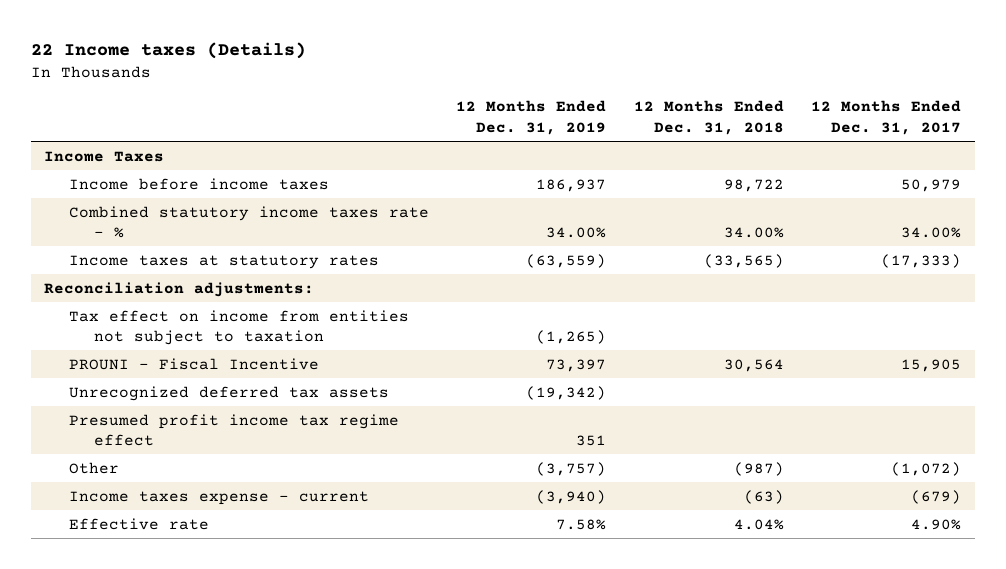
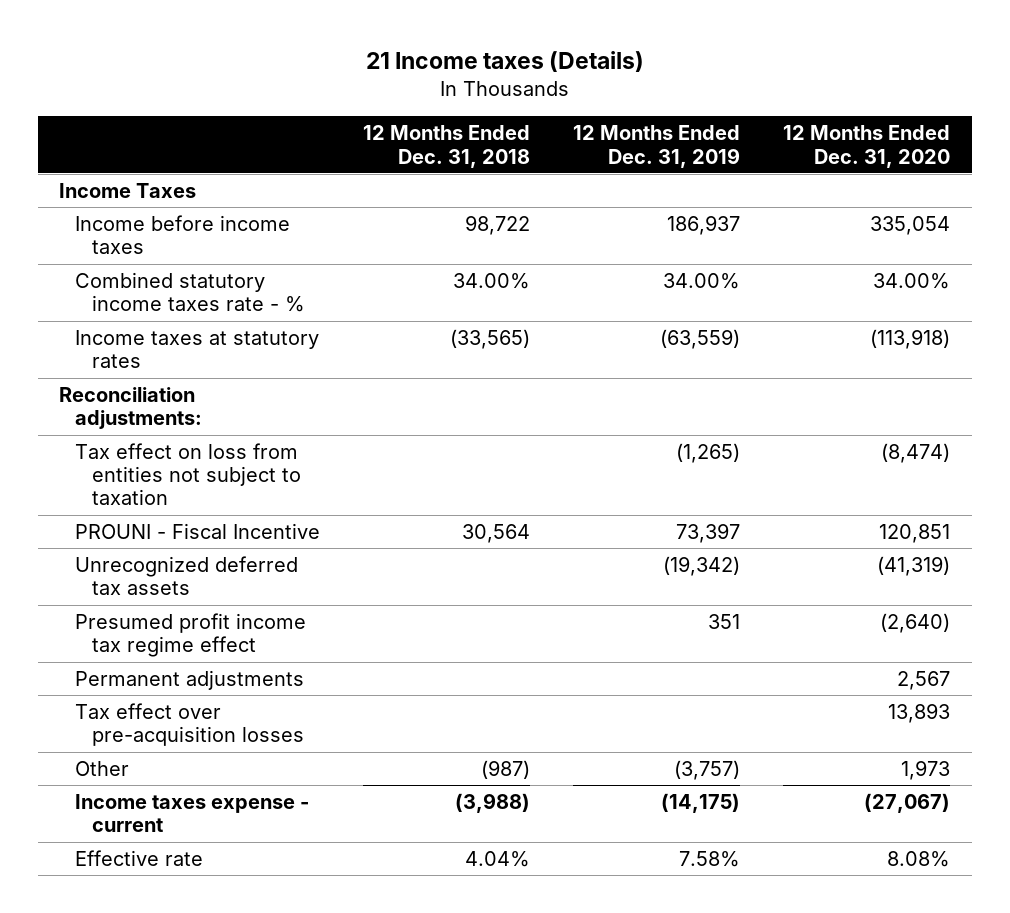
- 22 Income taxes (Details)
+ 21 Income taxes (Details)
- | 12 Months Ended Dec. 31, 2019 | 12 Months Ended Dec. 31, 2018 | 12 Months Ended Dec. 31, 2017
+ | 12 Months Ended Dec. 31, 2018 | 12 Months Ended Dec. 31, 2019 | 12 Months Ended Dec. 31, 2020
- Tax effect on income from entities not subject to taxation | (1,265) | |
+ Tax effect on loss from entities not subject to taxation | | (1,265) | (8,474)
+ Permanent adjustments | | | 2,567
+ Tax effect over pre-acquisition losses | | | 13,893
- Income taxes expense - current | (3,940) | (63) | (679)
+ Income taxes expense - current | (3,988) | (14,175) | (27,067)

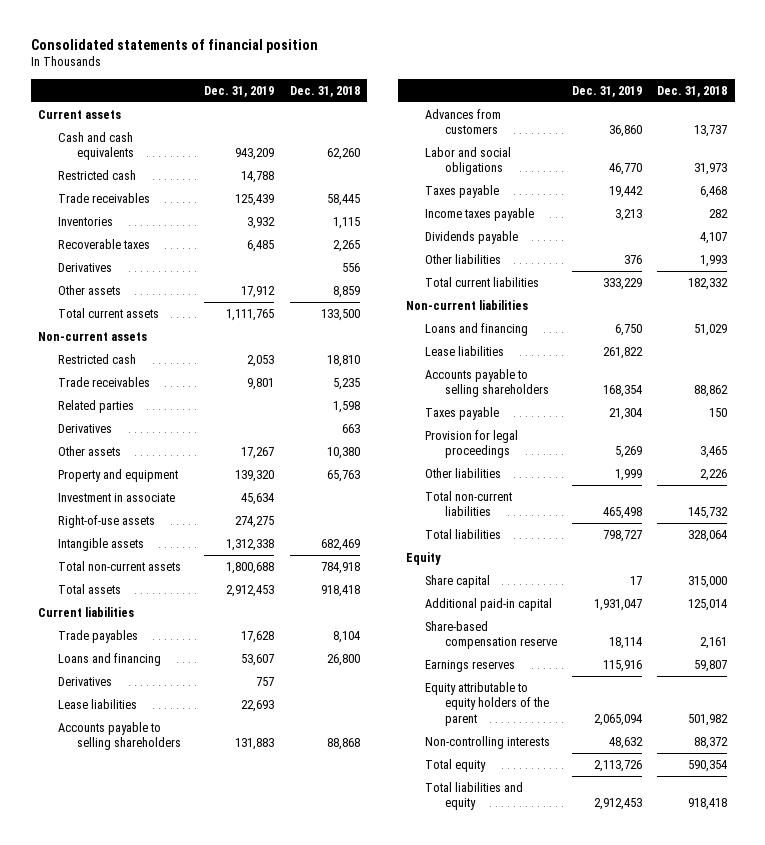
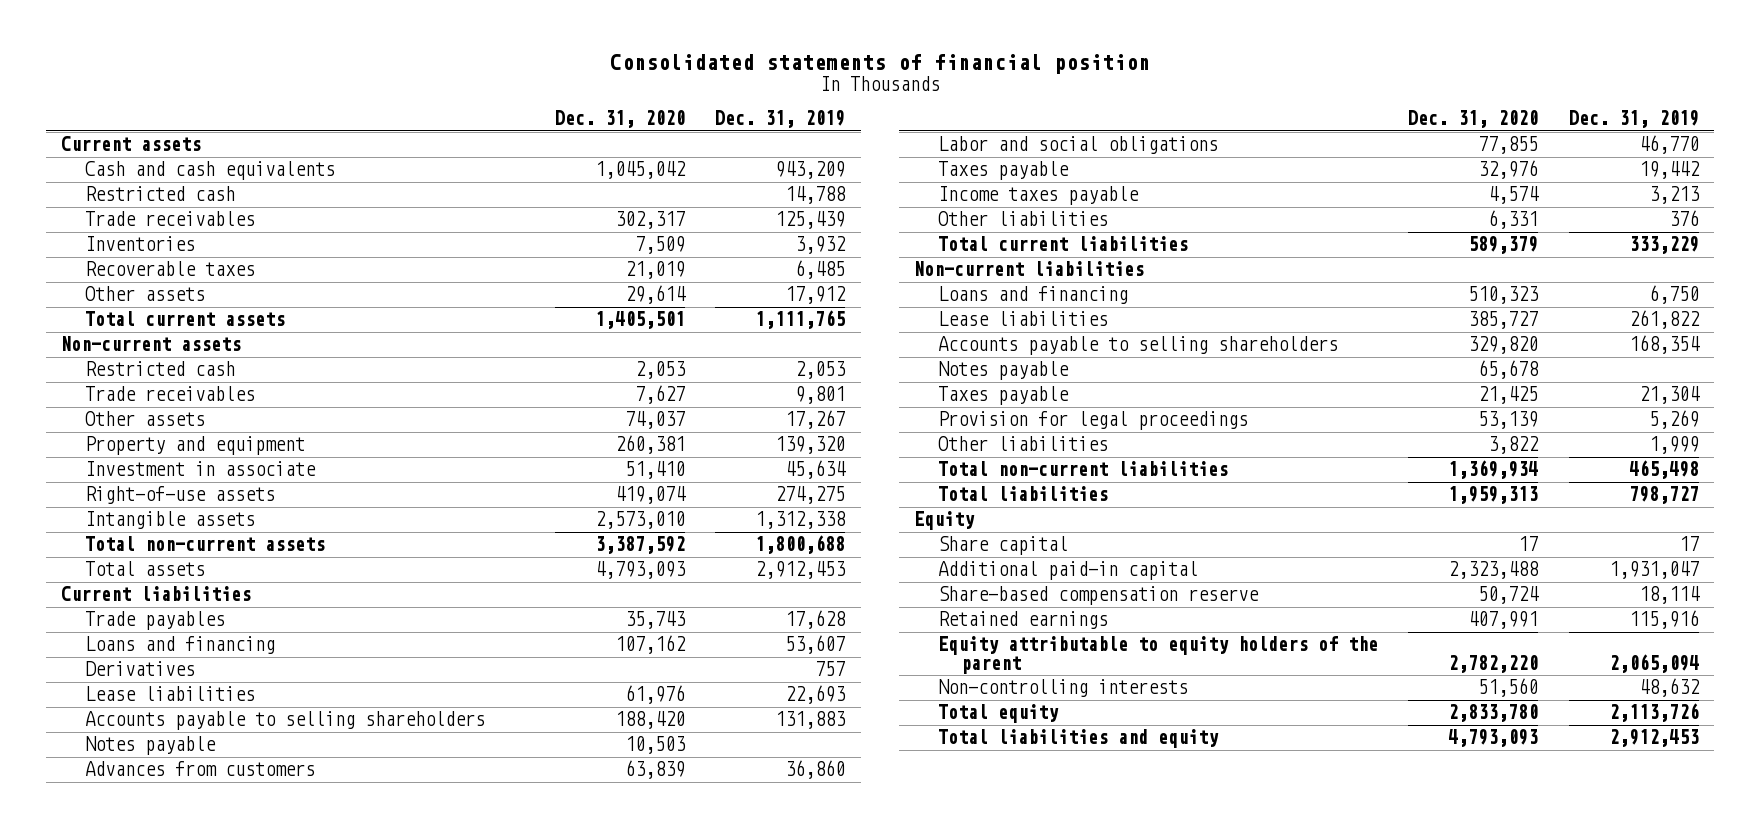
- | Dec. 31, 2019 | Dec. 31, 2018
+ | Dec. 31, 2020 | Dec. 31, 2019
- Derivatives | | 556
- Related parties | | 1,598
- Derivatives | | 663
+ Notes payable | 10,503 |
- Dividends payable | | 4,107
+ Notes payable | 65,678 |
- Earnings reserves | 115,916 | 59,807
+ Retained earnings | 407,991 | 115,916

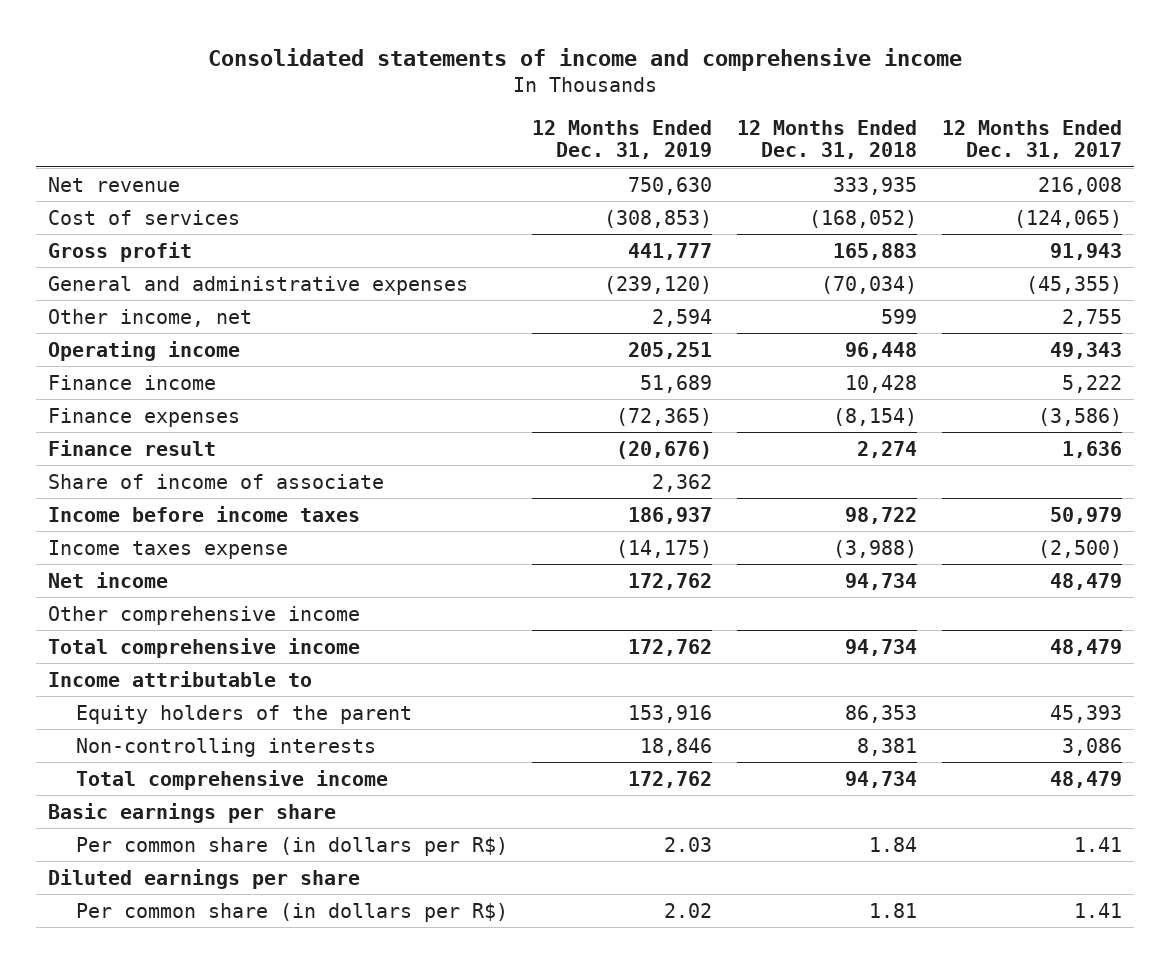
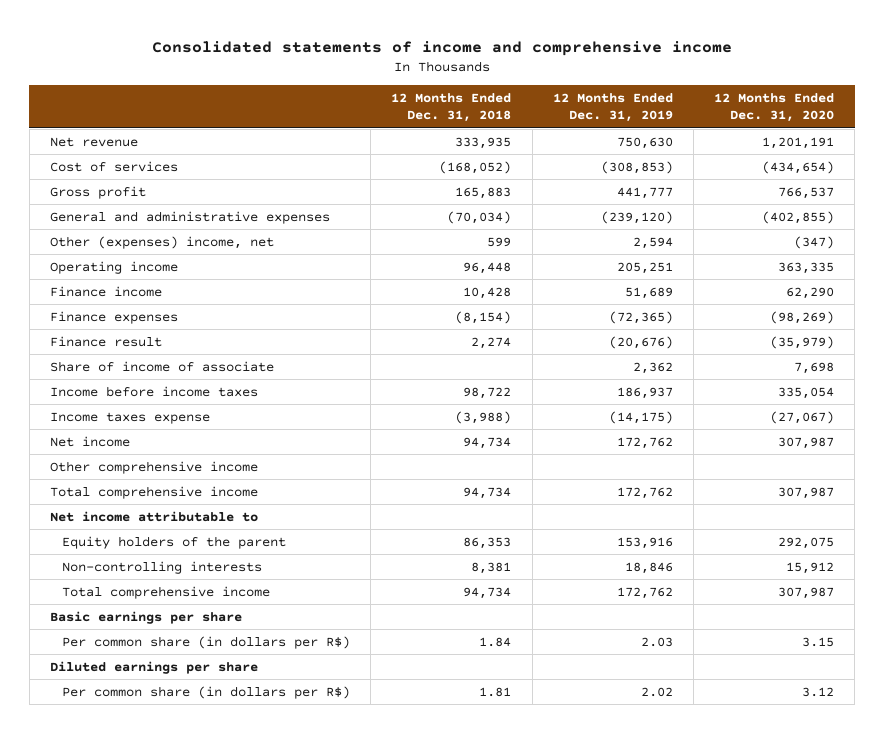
- | 12 Months Ended Dec. 31, 2019 | 12 Months Ended Dec. 31, 2018 | 12 Months Ended Dec. 31, 2017
+ | 12 Months Ended Dec. 31, 2018 | 12 Months Ended Dec. 31, 2019 | 12 Months Ended Dec. 31, 2020
- Other income, net | 2,594 | 599 | 2,755
+ Other (expenses) income, net | 599 | 2,594 | (347)
- Income attributable to
+ Net income attributable to

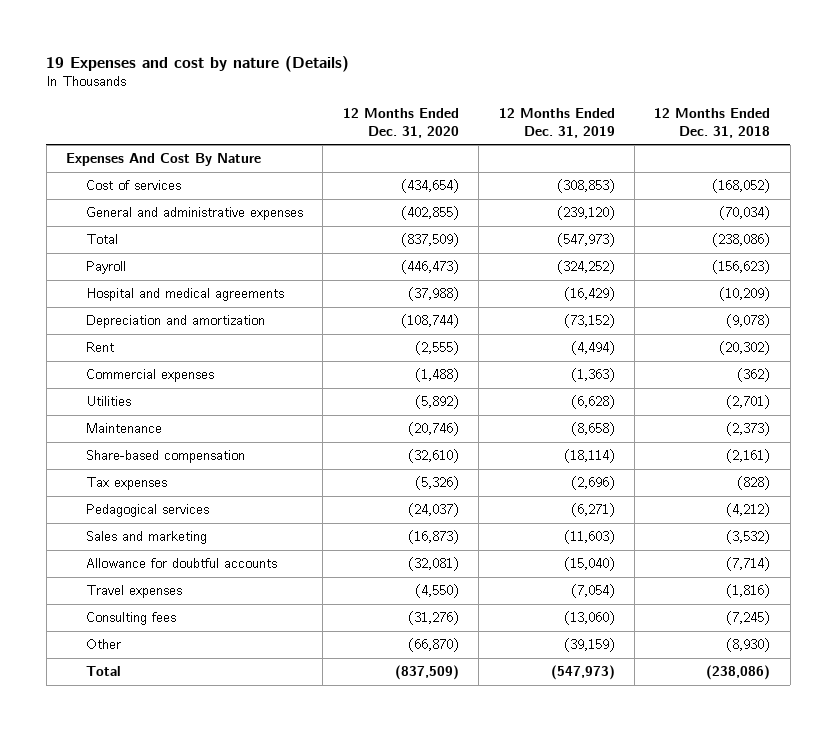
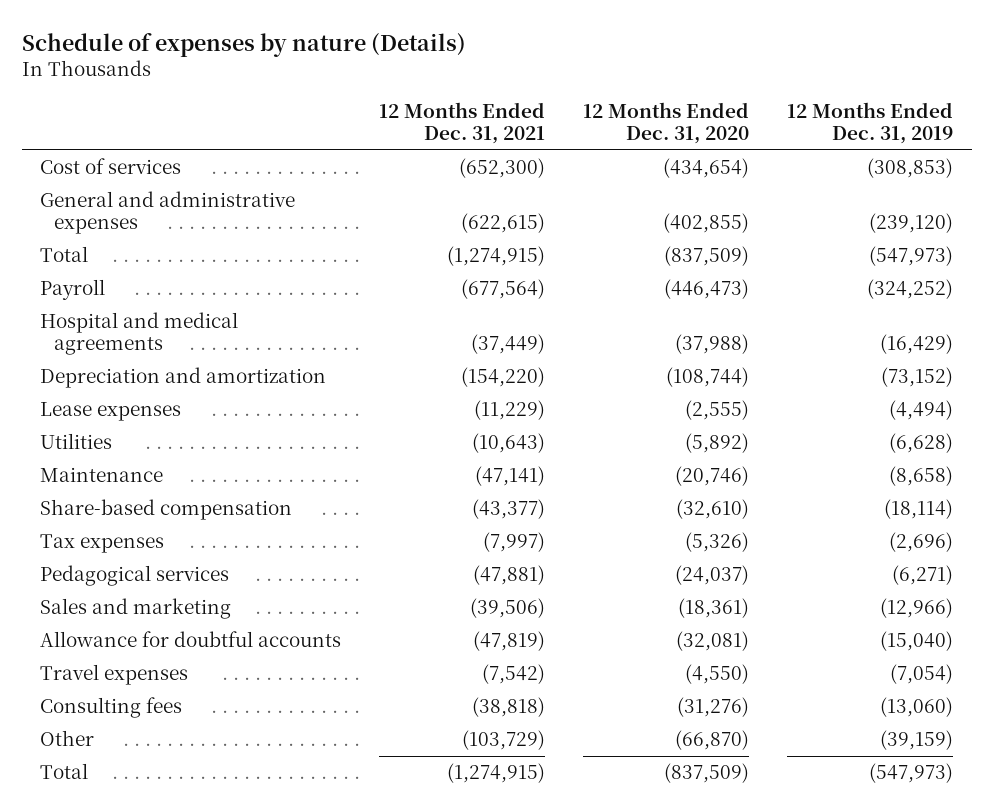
- 19 Expenses and cost by nature (Details)
+ Schedule of expenses by nature (Details)
- | 12 Months Ended Dec. 31, 2020 | 12 Months Ended Dec. 31, 2019 | 12 Months Ended Dec. 31, 2018
+ | 12 Months Ended Dec. 31, 2021 | 12 Months Ended Dec. 31, 2020 | 12 Months Ended Dec. 31, 2019
- Expenses And Cost By Nature
- Rent | (2,555) | (4,494) | (20,302)
- Commercial expenses | (1,488) | (1,363) | (362)
+ Lease expenses | (11,229) | (2,555) | (4,494)
- Sales and marketing | (16,873) | (11,603) | (3,532)
+ Sales and marketing | (39,506) | (18,361) | (12,966)

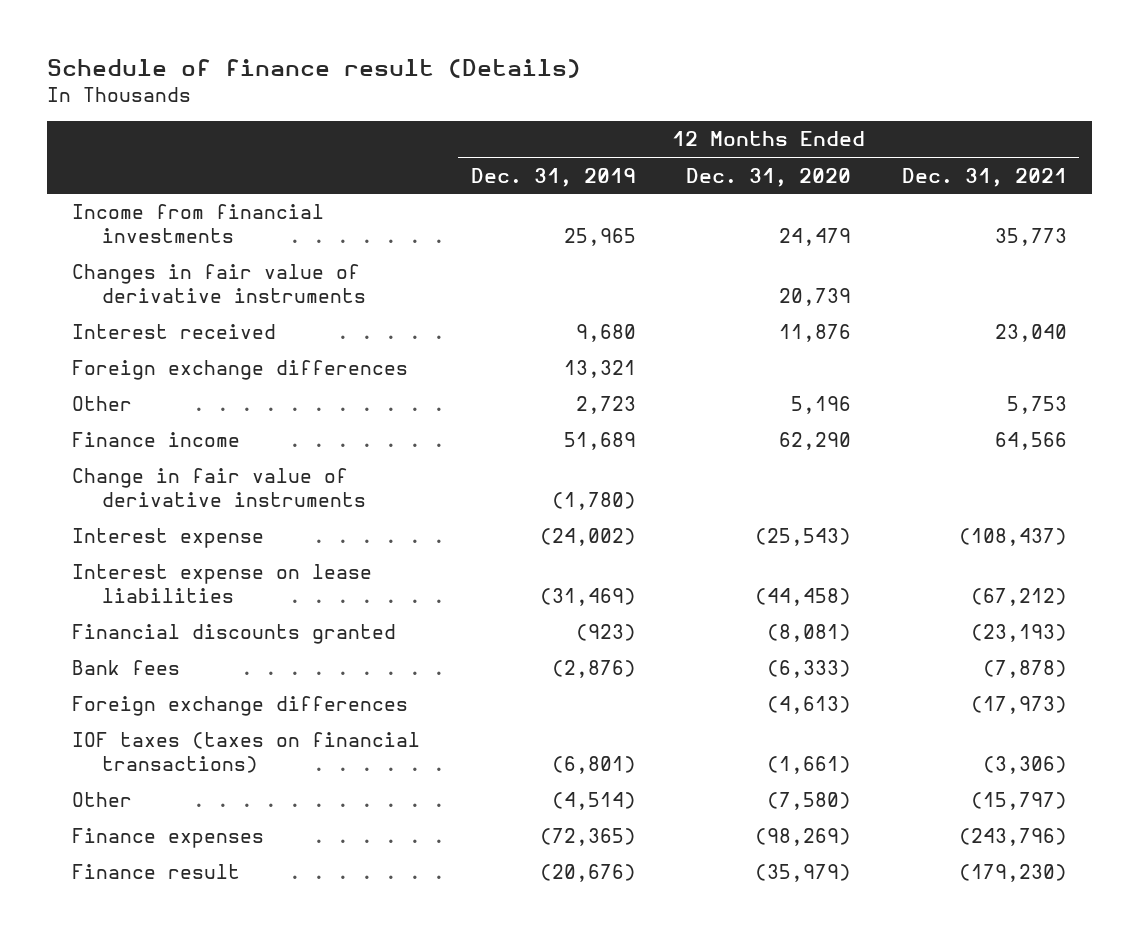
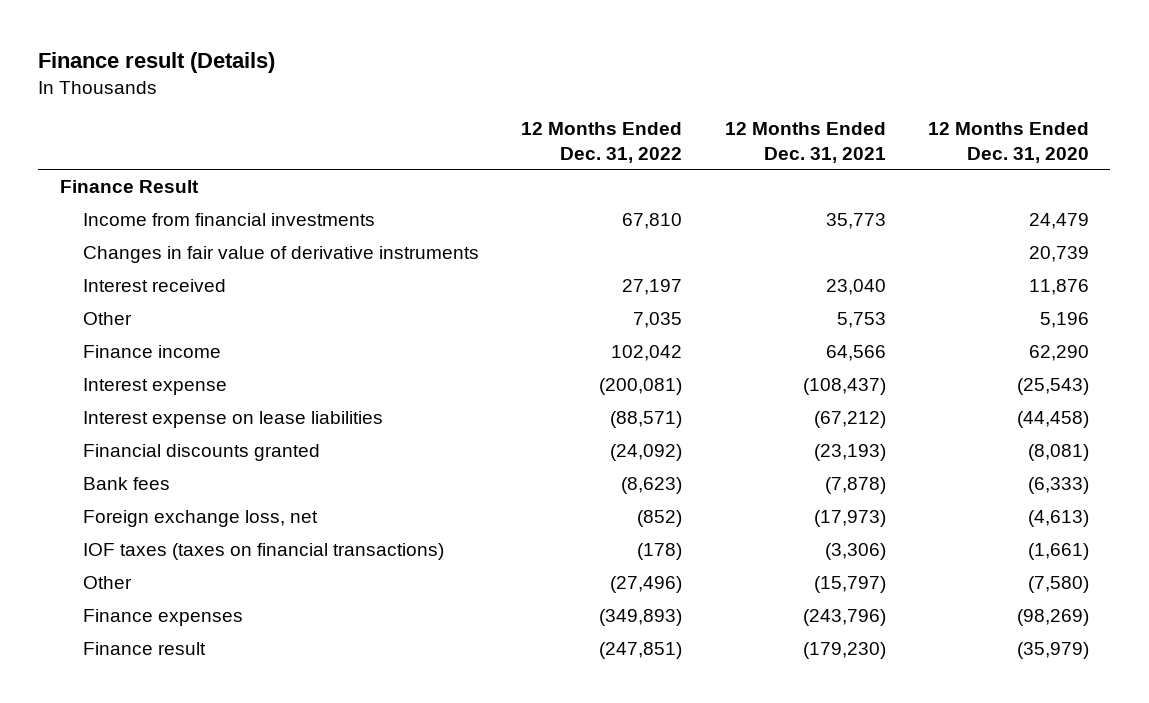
- Schedule of finance result (Details)
+ Finance result (Details)
- | 12 Months Ended Dec. 31, 2019 | 12 Months Ended Dec. 31, 2020 | 12 Months Ended Dec. 31, 2021
+ | 12 Months Ended Dec. 31, 2022 | 12 Months Ended Dec. 31, 2021 | 12 Months Ended Dec. 31, 2020
+ Finance Result
- Foreign exchange differences | 13,321 | |
- Change in fair value of derivative instruments | (1,780) | |
- Foreign exchange differences | | (4,613) | (17,973)
+ Foreign exchange loss, net | (852) | (17,973) | (4,613)

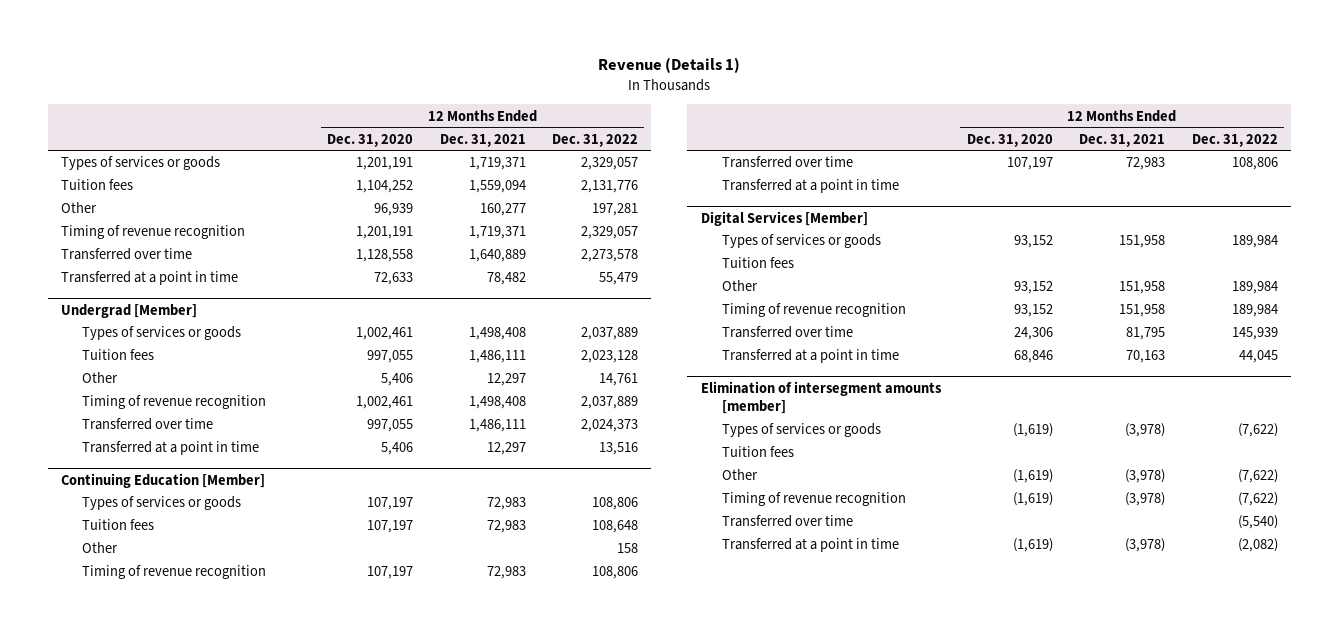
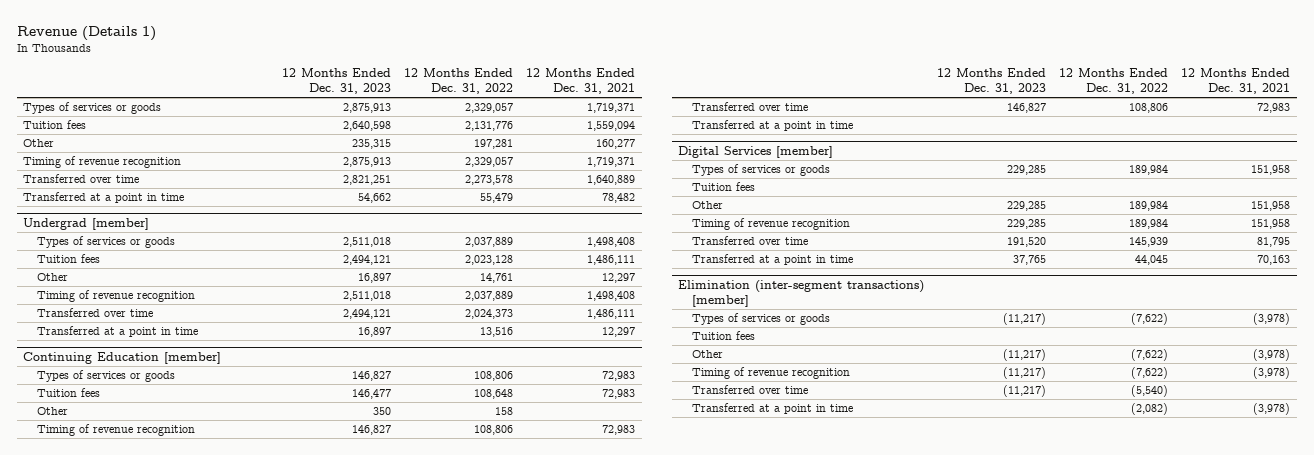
- | 12 Months Ended Dec. 31, 2020 | 12 Months Ended Dec. 31, 2021 | 12 Months Ended Dec. 31, 2022
+ | 12 Months Ended Dec. 31, 2023 | 12 Months Ended Dec. 31, 2022 | 12 Months Ended Dec. 31, 2021
- Undergrad [Member]
+ Undergrad [member]
- Continuing Education [Member]
+ Continuing Education [member]
- Digital Services [Member]
+ Digital Services [member]
- Elimination of intersegment amounts [member]
+ Elimination (inter-segment transactions) [member]

